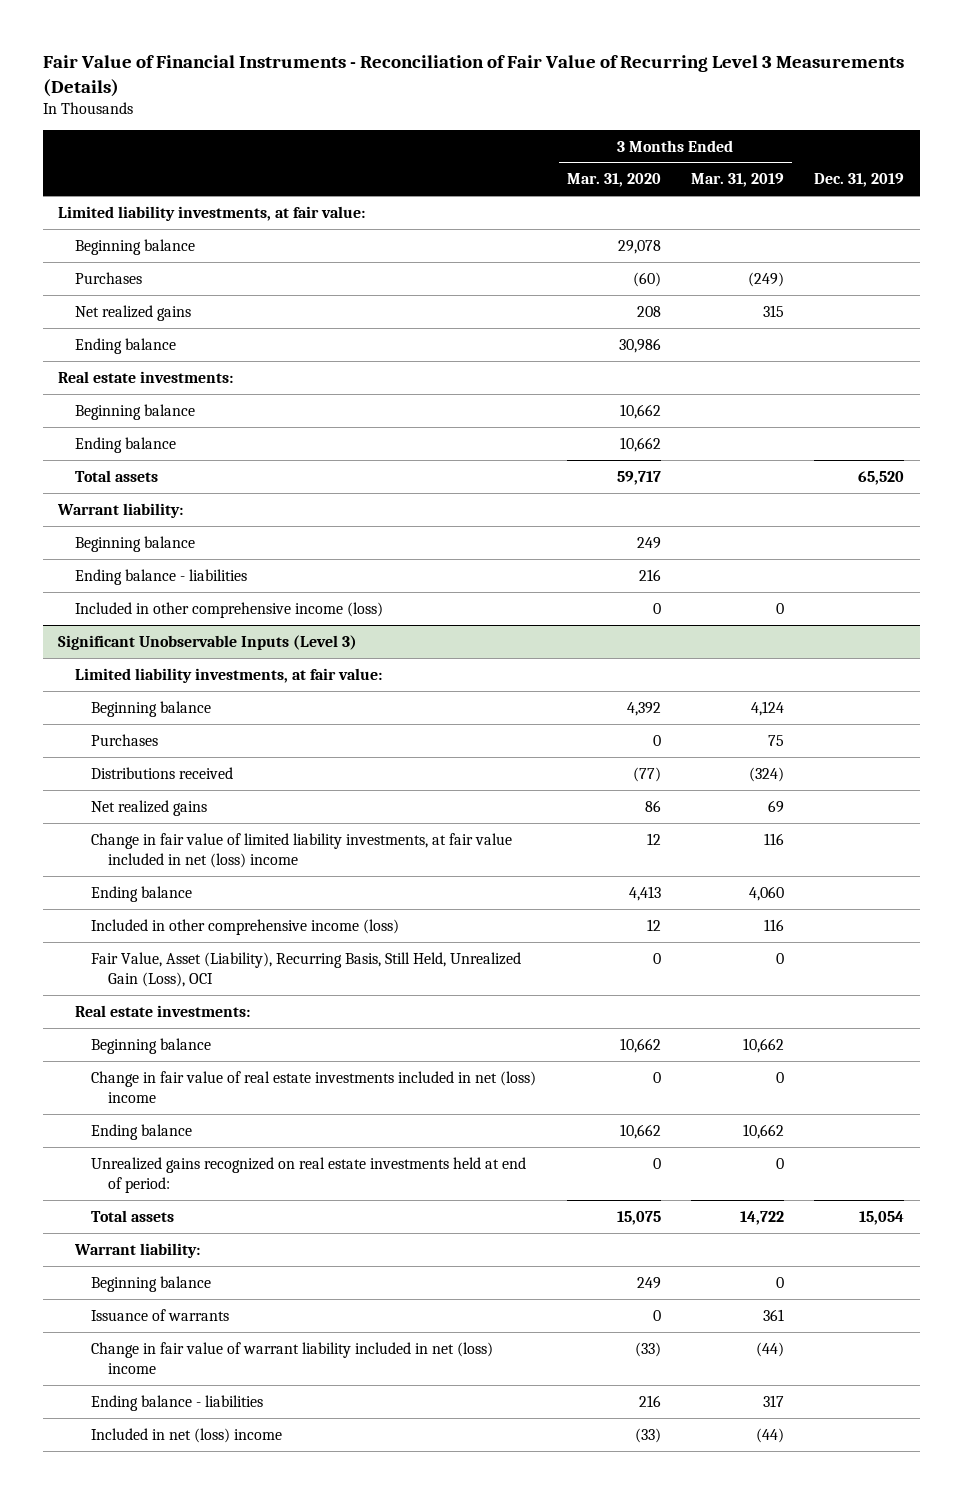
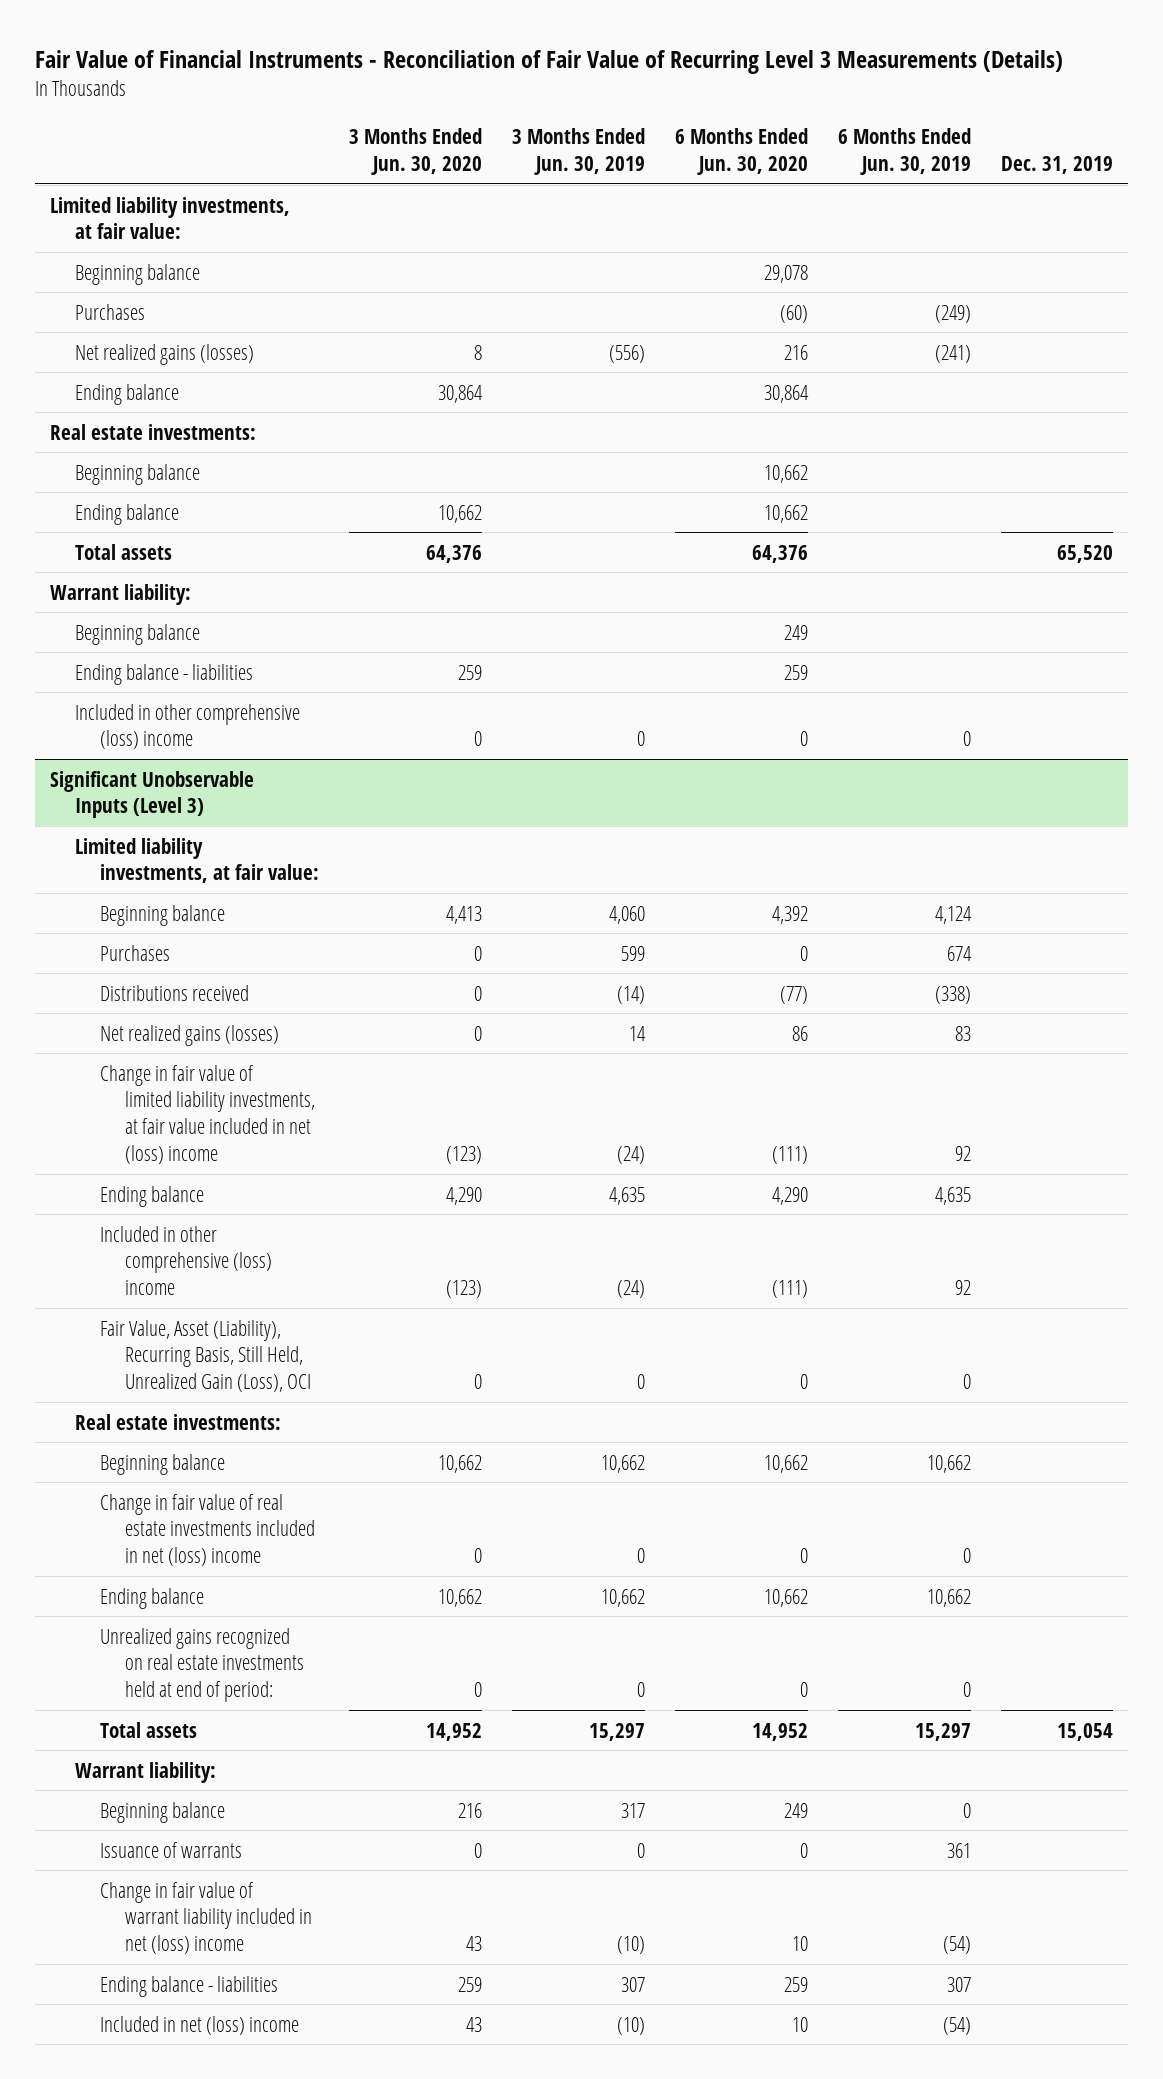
- | 3 Months Ended Mar. 31, 2020 | 3 Months Ended Mar. 31, 2019 | Dec. 31, 2019
+ | 3 Months Ended Jun. 30, 2020 | 3 Months Ended Jun. 30, 2019 | 6 Months Ended Jun. 30, 2020 | 6 Months Ended Jun. 30, 2019 | Dec. 31, 2019
- Net realized gains | 208 | 315 |
+ Net realized gains (losses) | 8 | (556) | 216 | (241) |
- Included in other comprehensive income (loss) | 0 | 0 |
+ Included in other comprehensive (loss) income | 0 | 0 | 0 | 0 |
@ Significant Unobservable Inputs (Level 3)
- Net realized gains | 86 | 69 |
+ Net realized gains (losses) | 0 | 14 | 86 | 83 |
- Included in other comprehensive income (loss) | 12 | 116 |
+ Included in other comprehensive (loss) income | (123) | (24) | (111) | 92 |

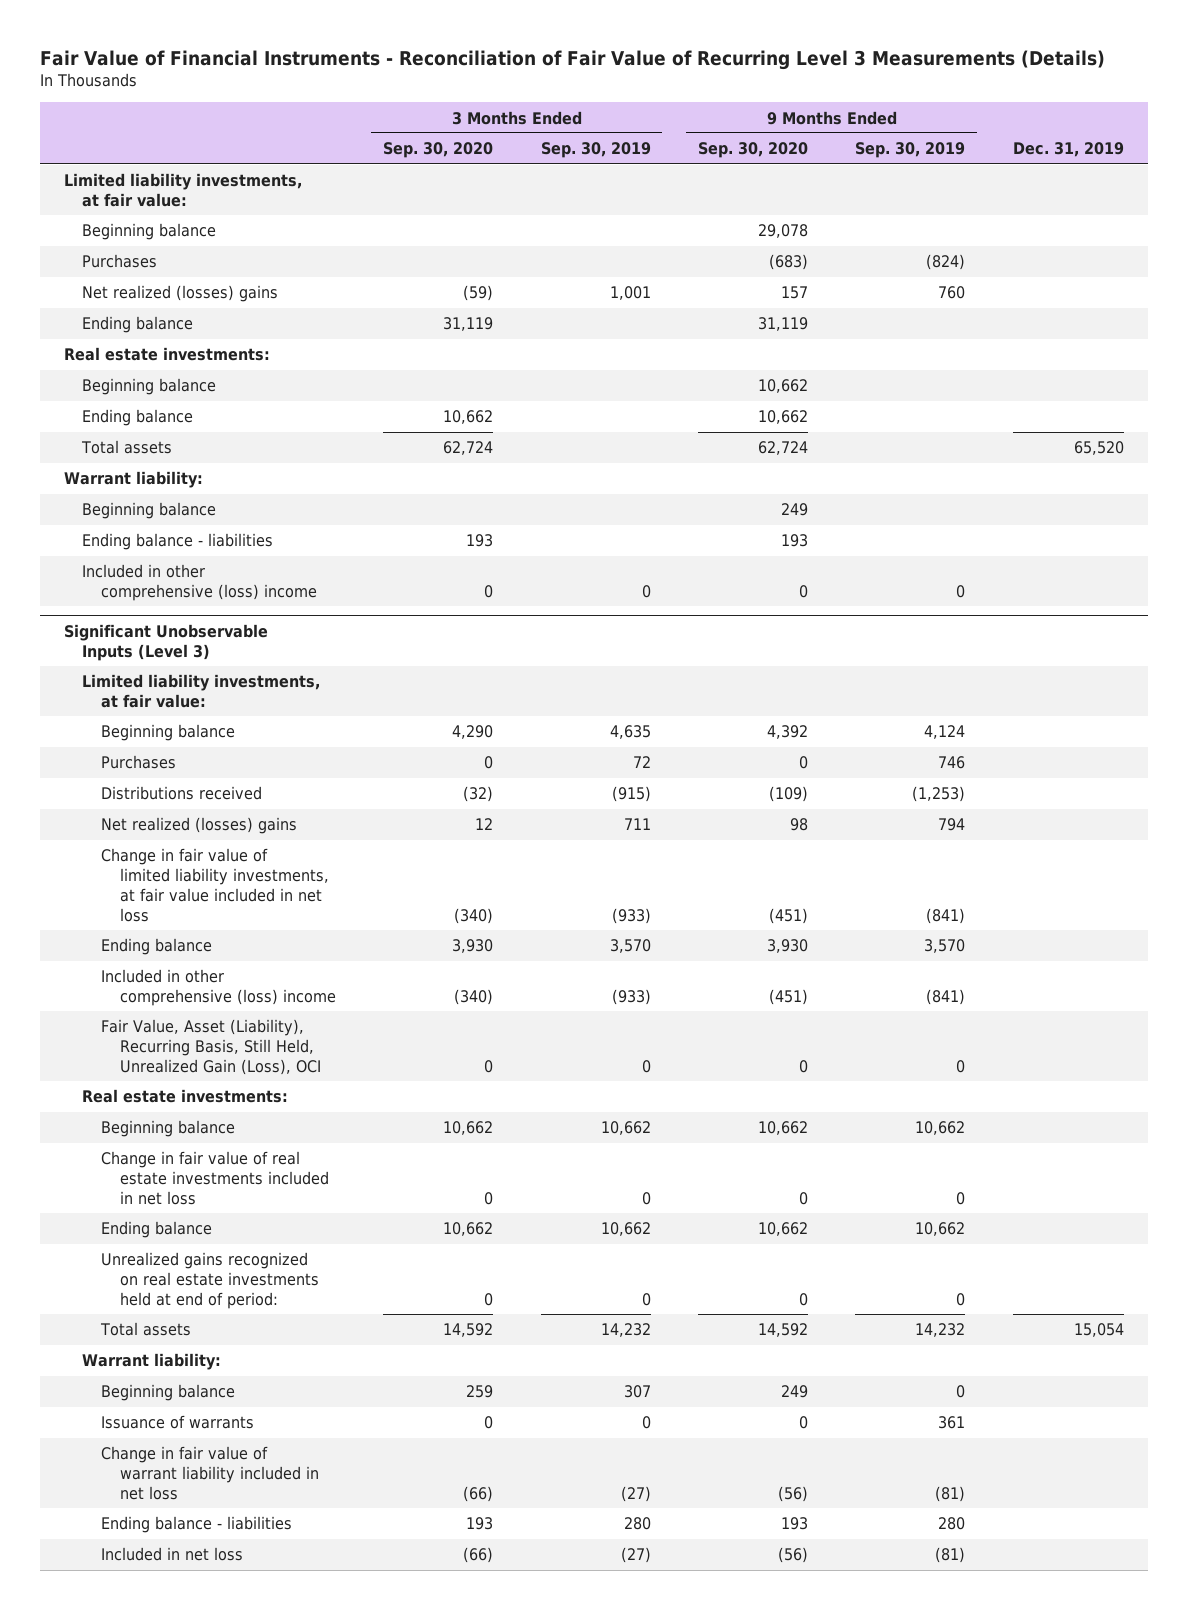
- | 3 Months Ended Jun. 30, 2020 | 3 Months Ended Jun. 30, 2019 | 6 Months Ended Jun. 30, 2020 | 6 Months Ended Jun. 30, 2019 | Dec. 31, 2019
+ | 3 Months Ended Sep. 30, 2020 | 3 Months Ended Sep. 30, 2019 | 9 Months Ended Sep. 30, 2020 | 9 Months Ended Sep. 30, 2019 | Dec. 31, 2019
- Net realized gains (losses) | 8 | (556) | 216 | (241) |
+ Net realized (losses) gains | (59) | 1,001 | 157 | 760 |
@ Significant Unobservable Inputs (Level 3)
- Net realized gains (losses) | 0 | 14 | 86 | 83 |
- Change in fair value of limited liability investments, at fair value included in net (loss) income | (123) | (24) | (111) | 92 |
+ Net realized (losses) gains | 12 | 711 | 98 | 794 |
+ Change in fair value of limited liability investments, at fair value included in net loss | (340) | (933) | (451) | (841) |
- Change in fair value of real estate investments included in net (loss) income | 0 | 0 | 0 | 0 |
+ Change in fair value of real estate investments included in net loss | 0 | 0 | 0 | 0 |
- Change in fair value of warrant liability included in net (loss) income | 43 | (10) | 10 | (54) |
+ Change in fair value of warrant liability included in net loss | (66) | (27) | (56) | (81) |
- Included in net (loss) income | 43 | (10) | 10 | (54) |
+ Included in net loss | (66) | (27) | (56) | (81) |

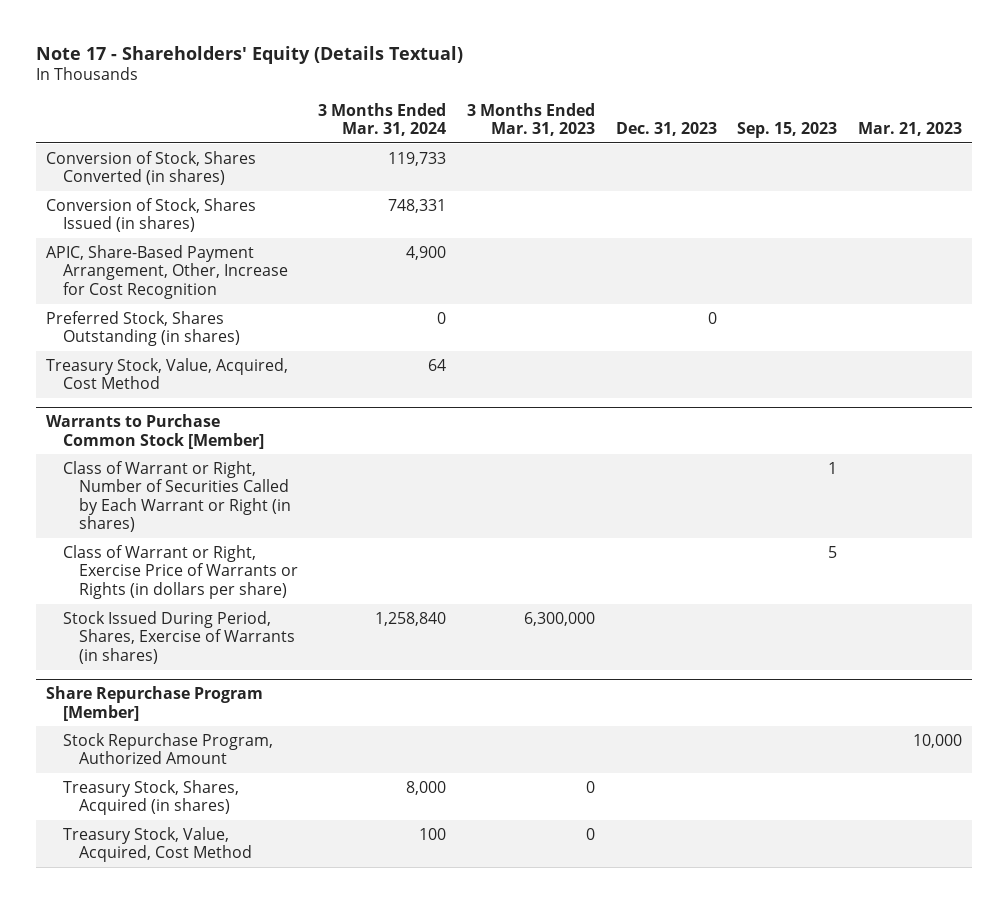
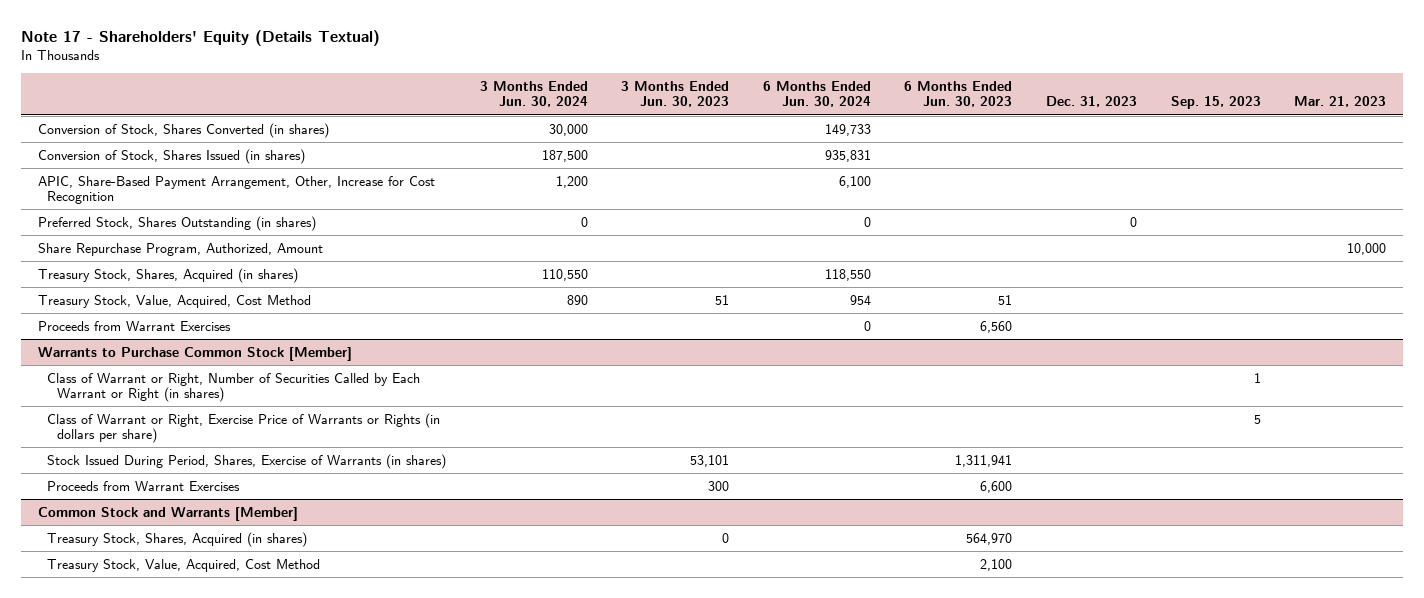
- | 3 Months Ended Mar. 31, 2024 | 3 Months Ended Mar. 31, 2023 | Dec. 31, 2023 | Sep. 15, 2023 | Mar. 21, 2023
+ | 3 Months Ended Jun. 30, 2024 | 3 Months Ended Jun. 30, 2023 | 6 Months Ended Jun. 30, 2024 | 6 Months Ended Jun. 30, 2023 | Dec. 31, 2023 | Sep. 15, 2023 | Mar. 21, 2023
+ Share Repurchase Program, Authorized, Amount | | | | | | | 10,000
+ Treasury Stock, Shares, Acquired (in shares) | 110,550 | | 118,550 | | | |
+ Proceeds from Warrant Exercises | | | 0 | 6,560 | | |
- Share Repurchase Program [Member]
- Stock Repurchase Program, Authorized Amount | | | | | 10,000
- Treasury Stock, Shares, Acquired (in shares) | 8,000 | 0 | | |
- Treasury Stock, Value, Acquired, Cost Method | 100 | 0 | | |
@ Warrants to Purchase Common Stock [Member]
+ Proceeds from Warrant Exercises | | 300 | | 6,600 | | |
+ Common Stock and Warrants [Member]
+ Treasury Stock, Shares, Acquired (in shares) | | 0 | | 564,970 | | |
+ Treasury Stock, Value, Acquired, Cost Method | | | | 2,100 | | |

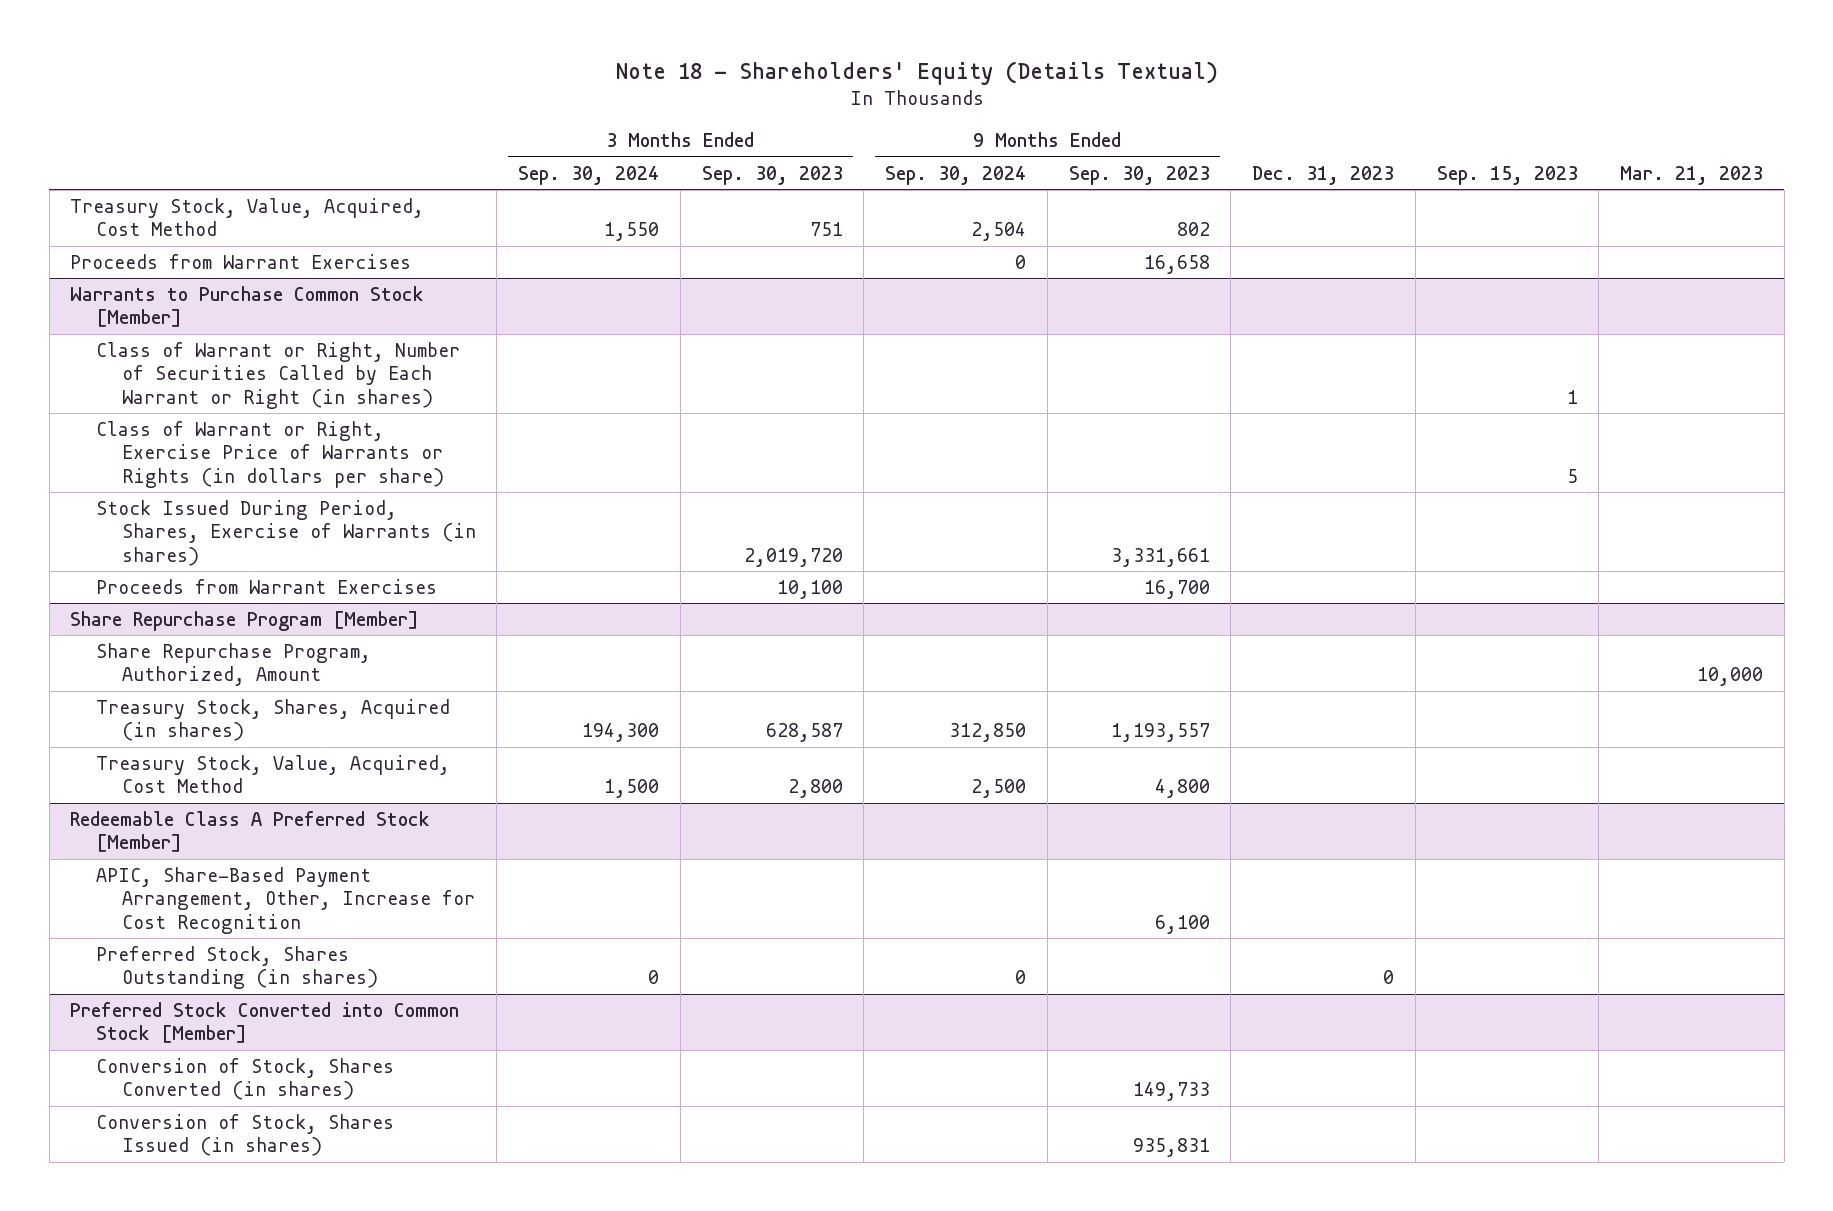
- Note 17 - Shareholders' Equity (Details Textual)
+ Note 18 - Shareholders' Equity (Details Textual)
- | 3 Months Ended Jun. 30, 2024 | 3 Months Ended Jun. 30, 2023 | 6 Months Ended Jun. 30, 2024 | 6 Months Ended Jun. 30, 2023 | Dec. 31, 2023 | Sep. 15, 2023 | Mar. 21, 2023
+ | 3 Months Ended Sep. 30, 2024 | 3 Months Ended Sep. 30, 2023 | 9 Months Ended Sep. 30, 2024 | 9 Months Ended Sep. 30, 2023 | Dec. 31, 2023 | Sep. 15, 2023 | Mar. 21, 2023
- Conversion of Stock, Shares Converted (in shares) | 30,000 | | 149,733 | | | |
- Conversion of Stock, Shares Issued (in shares) | 187,500 | | 935,831 | | | |
- APIC, Share-Based Payment Arrangement, Other, Increase for Cost Recognition | 1,200 | | 6,100 | | | |
- Preferred Stock, Shares Outstanding (in shares) | 0 | | 0 | | 0 | |
- Share Repurchase Program, Authorized, Amount | | | | | | | 10,000
- Treasury Stock, Shares, Acquired (in shares) | 110,550 | | 118,550 | | | |
- Common Stock and Warrants [Member]
- Treasury Stock, Shares, Acquired (in shares) | | 0 | | 564,970 | | |
- Treasury Stock, Value, Acquired, Cost Method | | | | 2,100 | | |
+ Share Repurchase Program [Member]
+ Share Repurchase Program, Authorized, Amount | | | | | | | 10,000
+ Treasury Stock, Shares, Acquired (in shares) | 194,300 | 628,587 | 312,850 | 1,193,557 | | |
+ Treasury Stock, Value, Acquired, Cost Method | 1,500 | 2,800 | 2,500 | 4,800 | | |
+ Redeemable Class A Preferred Stock [Member]
+ APIC, Share-Based Payment Arrangement, Other, Increase for Cost Recognition | | | | 6,100 | | |
+ Preferred Stock, Shares Outstanding (in shares) | 0 | | 0 | | 0 | |
+ Preferred Stock Converted into Common Stock [Member]
+ Conversion of Stock, Shares Converted (in shares) | | | | 149,733 | | |
+ Conversion of Stock, Shares Issued (in shares) | | | | 935,831 | | |

